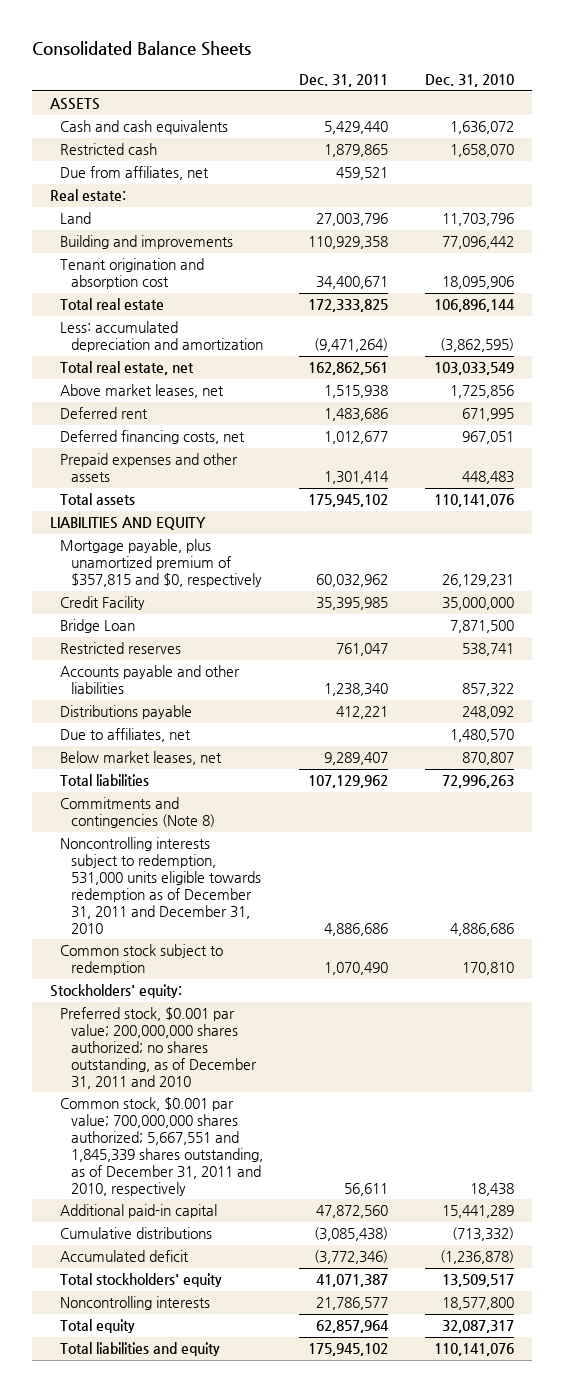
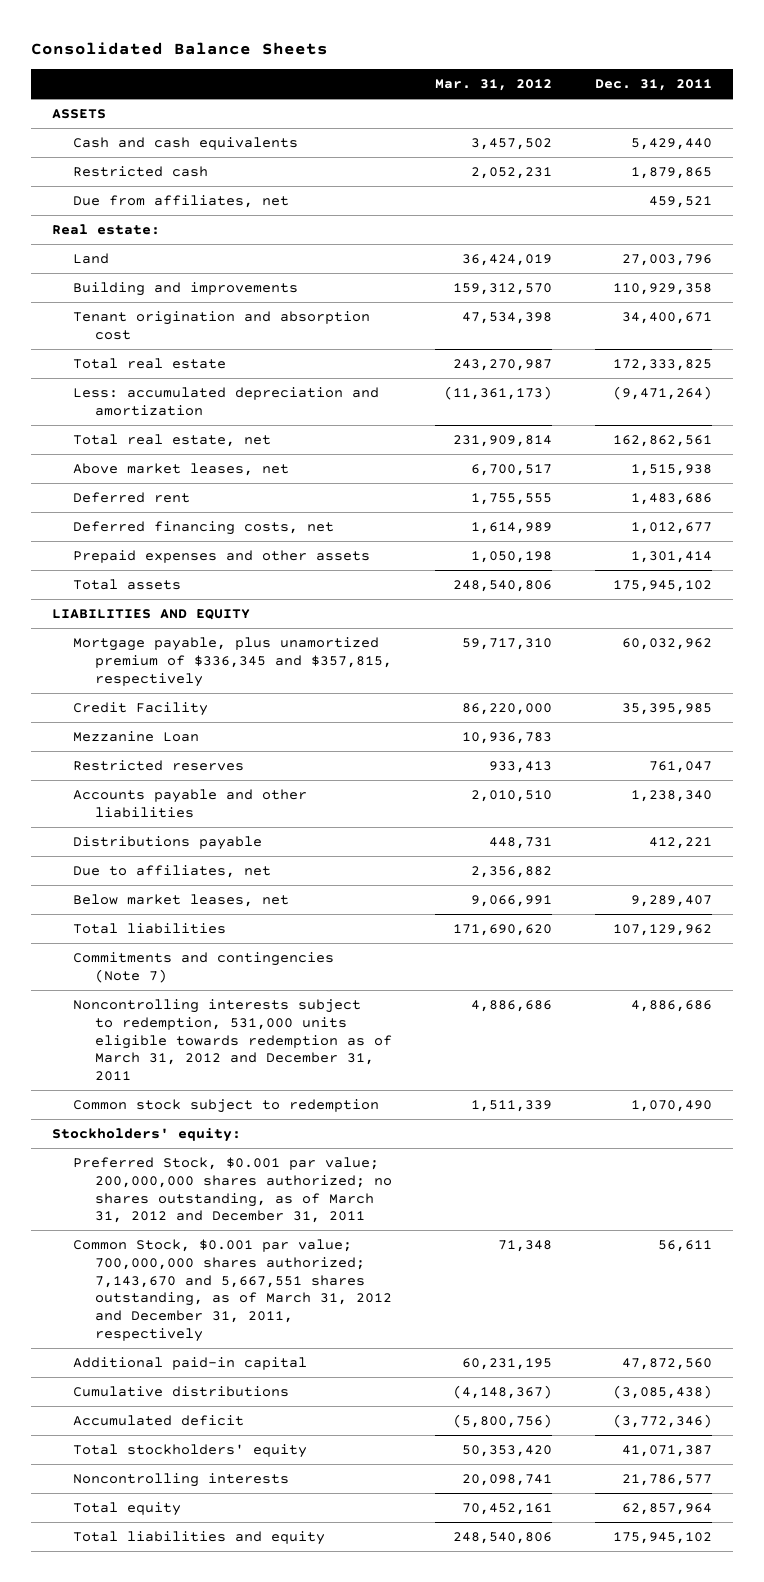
- | Dec. 31, 2011 | Dec. 31, 2010
+ | Mar. 31, 2012 | Dec. 31, 2011
- Mortgage payable, plus unamortized premium of $357,815 and $0, respectively | 60,032,962 | 26,129,231
+ Mortgage payable, plus unamortized premium of $336,345 and $357,815, respectively | 59,717,310 | 60,032,962
- Bridge Loan | | 7,871,500
+ Mezzanine Loan | 10,936,783 |
- Commitments and contingencies (Note 8)
- Noncontrolling interests subject to redemption, 531,000 units eligible towards redemption as of December 31, 2011 and December 31, 2010 | 4,886,686 | 4,886,686
+ Commitments and contingencies (Note 7)
+ Noncontrolling interests subject to redemption, 531,000 units eligible towards redemption as of March 31, 2012 and December 31, 2011 | 4,886,686 | 4,886,686
- Preferred stock, $0.001 par value; 200,000,000 shares authorized; no shares outstanding, as of December 31, 2011 and 2010
- Common stock, $0.001 par value; 700,000,000 shares authorized; 5,667,551 and 1,845,339 shares outstanding, as of December 31, 2011 and 2010, respectively | 56,611 | 18,438
+ Preferred Stock, $0.001 par value; 200,000,000 shares authorized; no shares outstanding, as of March 31, 2012 and December 31, 2011
+ Common Stock, $0.001 par value; 700,000,000 shares authorized; 7,143,670 and 5,667,551 shares outstanding, as of March 31, 2012 and December 31, 2011, respectively | 71,348 | 56,611

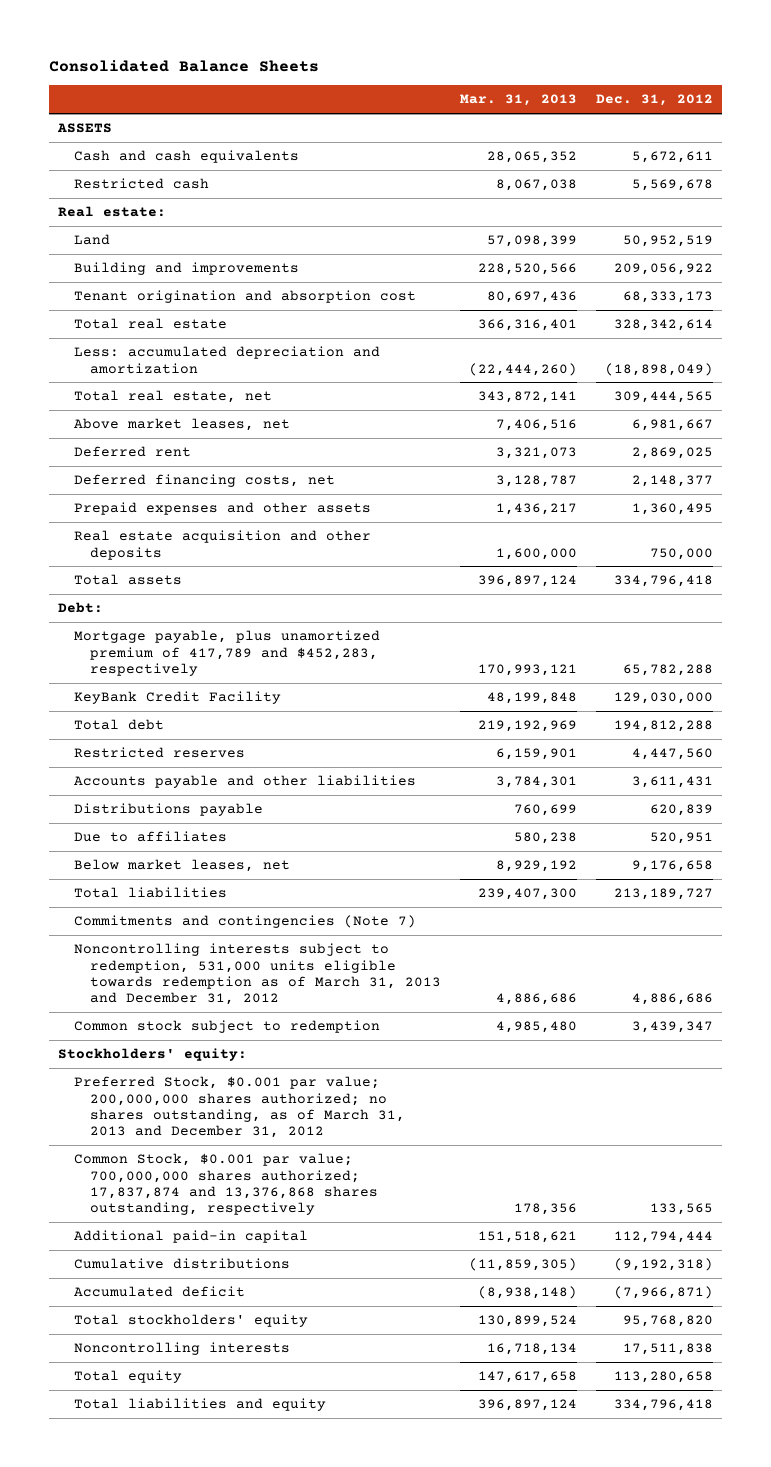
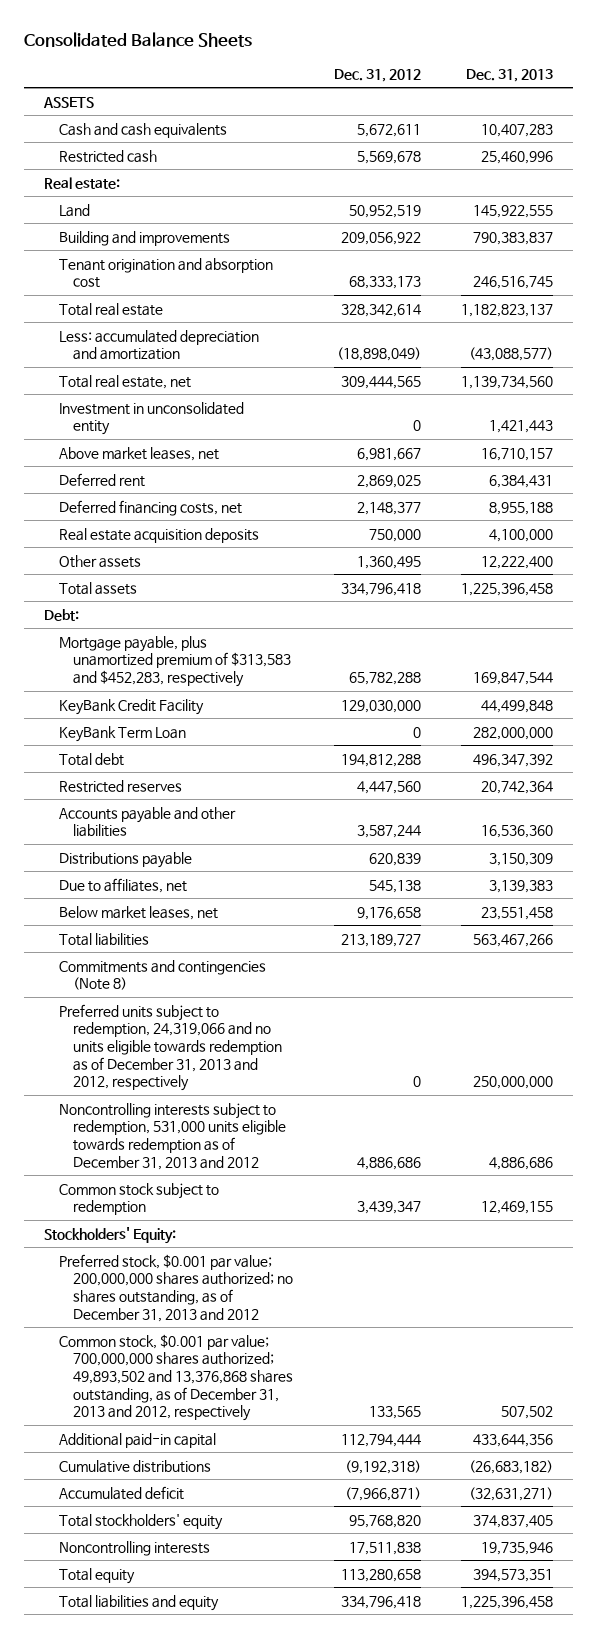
- | Mar. 31, 2013 | Dec. 31, 2012
+ | Dec. 31, 2012 | Dec. 31, 2013
+ Investment in unconsolidated entity | 0 | 1,421,443
- Prepaid expenses and other assets | 1,436,217 | 1,360,495
- Real estate acquisition and other deposits | 1,600,000 | 750,000
+ Real estate acquisition deposits | 750,000 | 4,100,000
+ Other assets | 1,360,495 | 12,222,400
- Mortgage payable, plus unamortized premium of 417,789 and $452,283, respectively | 170,993,121 | 65,782,288
+ Mortgage payable, plus unamortized premium of $313,583 and $452,283, respectively | 65,782,288 | 169,847,544
+ KeyBank Term Loan | 0 | 282,000,000
- Accounts payable and other liabilities | 3,784,301 | 3,611,431
+ Accounts payable and other liabilities | 3,587,244 | 16,536,360
- Due to affiliates | 580,238 | 520,951
+ Due to affiliates, net | 545,138 | 3,139,383
- Commitments and contingencies (Note 7)
- Noncontrolling interests subject to redemption, 531,000 units eligible towards redemption as of March 31, 2013 and December 31, 2012 | 4,886,686 | 4,886,686
+ Commitments and contingencies (Note 8)
+ Preferred units subject to redemption, 24,319,066 and no units eligible towards redemption as of December 31, 2013 and 2012, respectively | 0 | 250,000,000
+ Noncontrolling interests subject to redemption, 531,000 units eligible towards redemption as of December 31, 2013 and 2012 | 4,886,686 | 4,886,686
- Stockholders' equity:
- Preferred Stock, $0.001 par value; 200,000,000 shares authorized; no shares outstanding, as of March 31, 2013 and December 31, 2012
- Common Stock, $0.001 par value; 700,000,000 shares authorized; 17,837,874 and 13,376,868 shares outstanding, respectively | 178,356 | 133,565
+ Stockholders' Equity:
+ Preferred stock, $0.001 par value; 200,000,000 shares authorized; no shares outstanding, as of December 31, 2013 and 2012
+ Common stock, $0.001 par value; 700,000,000 shares authorized; 49,893,502 and 13,376,868 shares outstanding, as of December 31, 2013 and 2012, respectively | 133,565 | 507,502

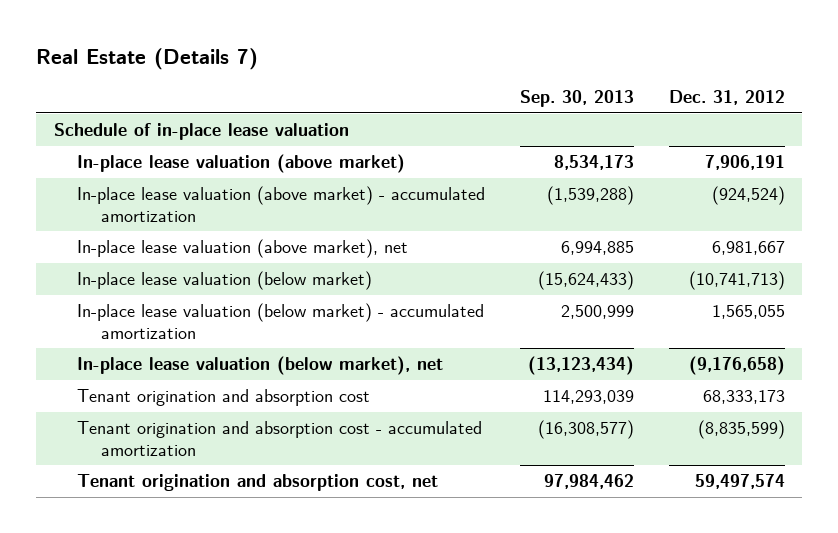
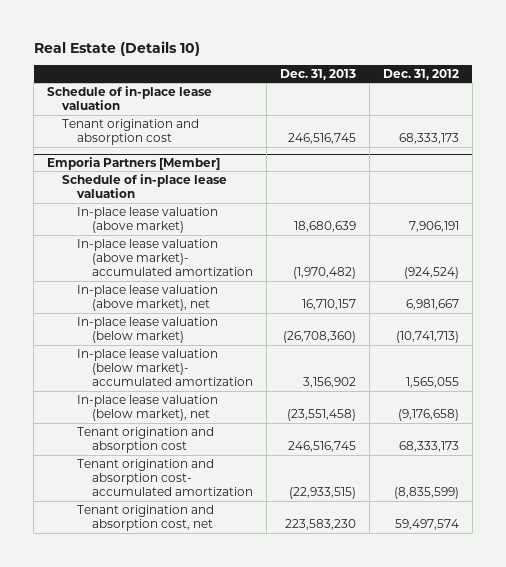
- Real Estate (Details 7)
+ Real Estate (Details 10)
- | Sep. 30, 2013 | Dec. 31, 2012
+ | Dec. 31, 2013 | Dec. 31, 2012
+ Tenant origination and absorption cost | 246,516,745 | 68,333,173
+ Emporia Partners [Member]
+ Schedule of in-place lease valuation
- In-place lease valuation (above market) - accumulated amortization | (1,539,288) | (924,524)
+ In-place lease valuation (above market)- accumulated amortization | (1,970,482) | (924,524)
- In-place lease valuation (below market) - accumulated amortization | 2,500,999 | 1,565,055
+ In-place lease valuation (below market)- accumulated amortization | 3,156,902 | 1,565,055
- Tenant origination and absorption cost - accumulated amortization | (16,308,577) | (8,835,599)
+ Tenant origination and absorption cost- accumulated amortization | (22,933,515) | (8,835,599)

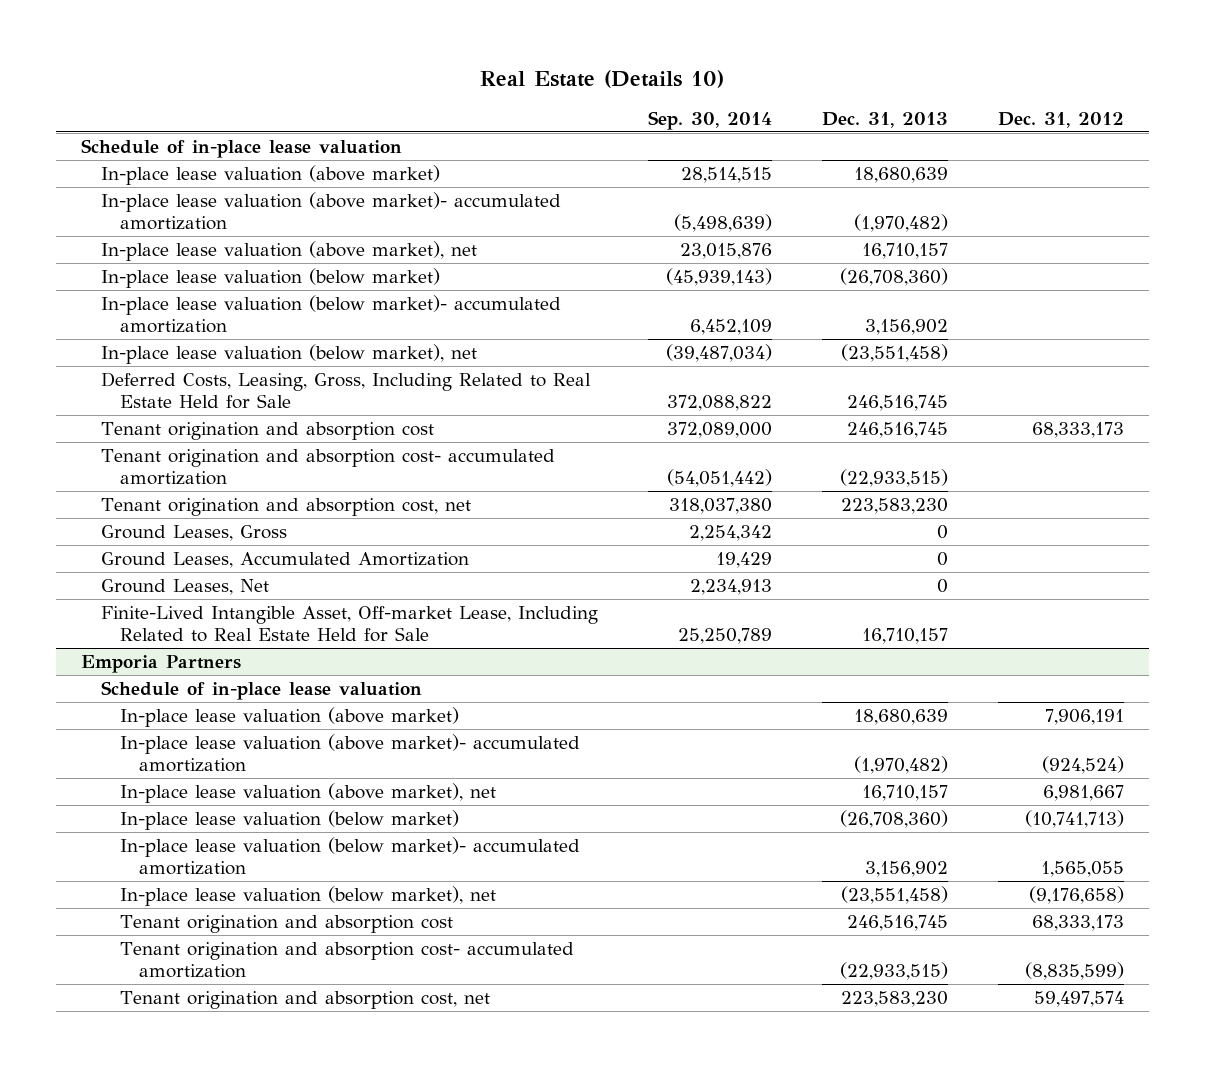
- | Dec. 31, 2013 | Dec. 31, 2012
+ | Sep. 30, 2014 | Dec. 31, 2013 | Dec. 31, 2012
+ In-place lease valuation (above market) | 28,514,515 | 18,680,639 |
+ In-place lease valuation (above market)- accumulated amortization | (5,498,639) | (1,970,482) |
+ In-place lease valuation (above market), net | 23,015,876 | 16,710,157 |
+ In-place lease valuation (below market) | (45,939,143) | (26,708,360) |
+ In-place lease valuation (below market)- accumulated amortization | 6,452,109 | 3,156,902 |
+ In-place lease valuation (below market), net | (39,487,034) | (23,551,458) |
+ Deferred Costs, Leasing, Gross, Including Related to Real Estate Held for Sale | 372,088,822 | 246,516,745 |
- Emporia Partners [Member]
+ Tenant origination and absorption cost- accumulated amortization | (54,051,442) | (22,933,515) |
+ Tenant origination and absorption cost, net | 318,037,380 | 223,583,230 |
+ Ground Leases, Gross | 2,254,342 | 0 |
+ Ground Leases, Accumulated Amortization | 19,429 | 0 |
+ Ground Leases, Net | 2,234,913 | 0 |
+ Finite-Lived Intangible Asset, Off-market Lease, Including Related to Real Estate Held for Sale | 25,250,789 | 16,710,157 |
+ Emporia Partners

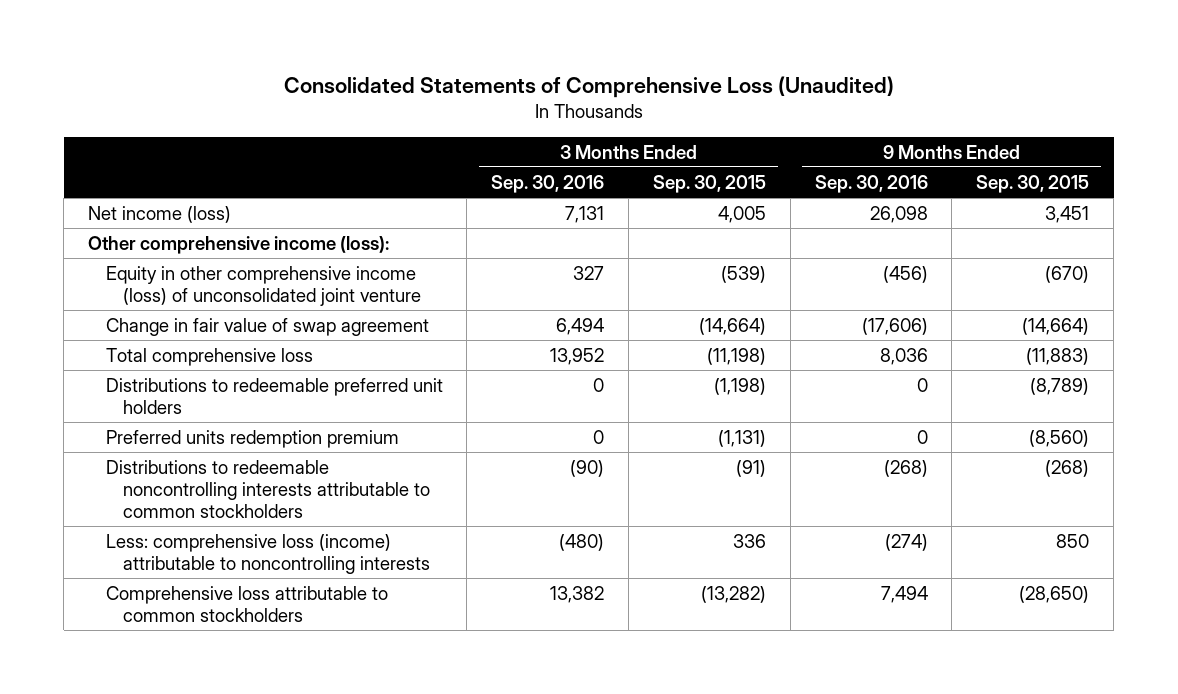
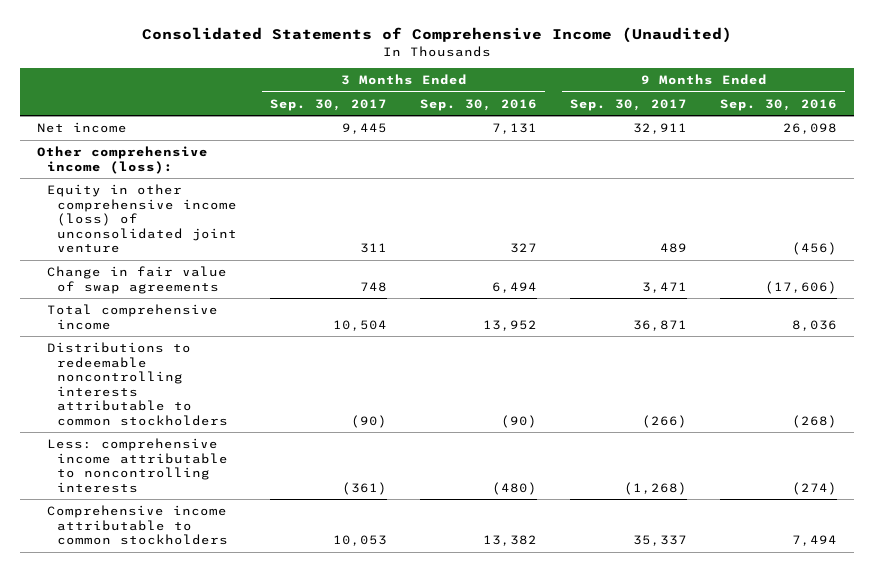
- Consolidated Statements of Comprehensive Loss (Unaudited)
+ Consolidated Statements of Comprehensive Income (Unaudited)
- | 3 Months Ended Sep. 30, 2016 | 3 Months Ended Sep. 30, 2015 | 9 Months Ended Sep. 30, 2016 | 9 Months Ended Sep. 30, 2015
+ | 3 Months Ended Sep. 30, 2017 | 3 Months Ended Sep. 30, 2016 | 9 Months Ended Sep. 30, 2017 | 9 Months Ended Sep. 30, 2016
- Net income (loss) | 7,131 | 4,005 | 26,098 | 3,451
+ Net income | 9,445 | 7,131 | 32,911 | 26,098
- Change in fair value of swap agreement | 6,494 | (14,664) | (17,606) | (14,664)
- Total comprehensive loss | 13,952 | (11,198) | 8,036 | (11,883)
- Distributions to redeemable preferred unit holders | 0 | (1,198) | 0 | (8,789)
- Preferred units redemption premium | 0 | (1,131) | 0 | (8,560)
+ Change in fair value of swap agreements | 748 | 6,494 | 3,471 | (17,606)
+ Total comprehensive income | 10,504 | 13,952 | 36,871 | 8,036
- Less: comprehensive loss (income) attributable to noncontrolling interests | (480) | 336 | (274) | 850
- Comprehensive loss attributable to common stockholders | 13,382 | (13,282) | 7,494 | (28,650)
+ Less: comprehensive income attributable to noncontrolling interests | (361) | (480) | (1,268) | (274)
+ Comprehensive income attributable to common stockholders | 10,053 | 13,382 | 35,337 | 7,494

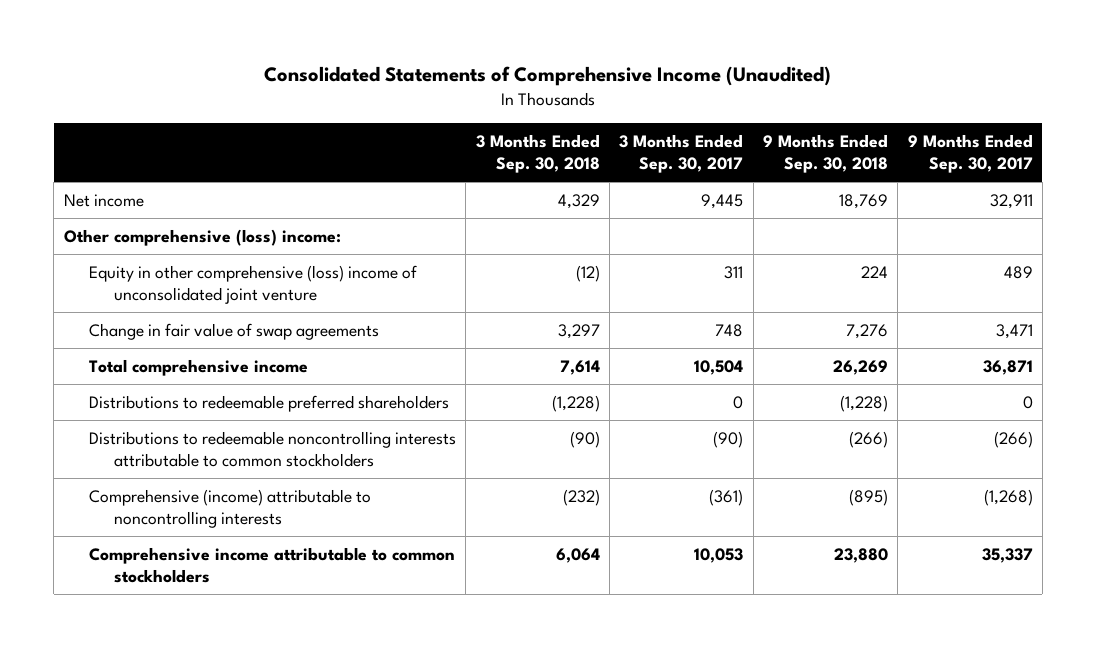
- | 3 Months Ended Sep. 30, 2017 | 3 Months Ended Sep. 30, 2016 | 9 Months Ended Sep. 30, 2017 | 9 Months Ended Sep. 30, 2016
+ | 3 Months Ended Sep. 30, 2018 | 3 Months Ended Sep. 30, 2017 | 9 Months Ended Sep. 30, 2018 | 9 Months Ended Sep. 30, 2017
- Other comprehensive income (loss):
- Equity in other comprehensive income (loss) of unconsolidated joint venture | 311 | 327 | 489 | (456)
+ Other comprehensive (loss) income:
+ Equity in other comprehensive (loss) income of unconsolidated joint venture | (12) | 311 | 224 | 489
+ Distributions to redeemable preferred shareholders | (1,228) | 0 | (1,228) | 0
- Less: comprehensive income attributable to noncontrolling interests | (361) | (480) | (1,268) | (274)
+ Comprehensive (income) attributable to noncontrolling interests | (232) | (361) | (895) | (1,268)

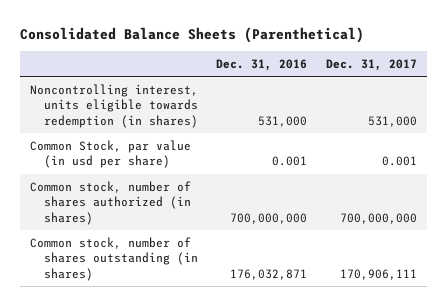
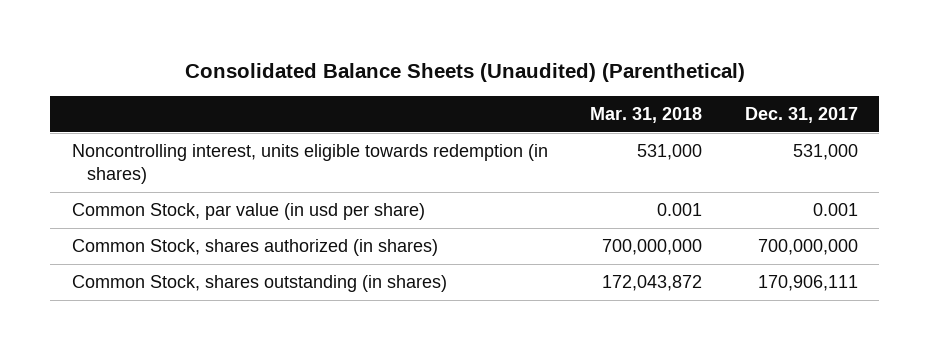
- Consolidated Balance Sheets (Parenthetical)
+ Consolidated Balance Sheets (Unaudited) (Parenthetical)
- | Dec. 31, 2016 | Dec. 31, 2017
+ | Mar. 31, 2018 | Dec. 31, 2017
- Common stock, number of shares authorized (in shares) | 700,000,000 | 700,000,000
- Common stock, number of shares outstanding (in shares) | 176,032,871 | 170,906,111
+ Common Stock, shares authorized (in shares) | 700,000,000 | 700,000,000
+ Common Stock, shares outstanding (in shares) | 172,043,872 | 170,906,111

